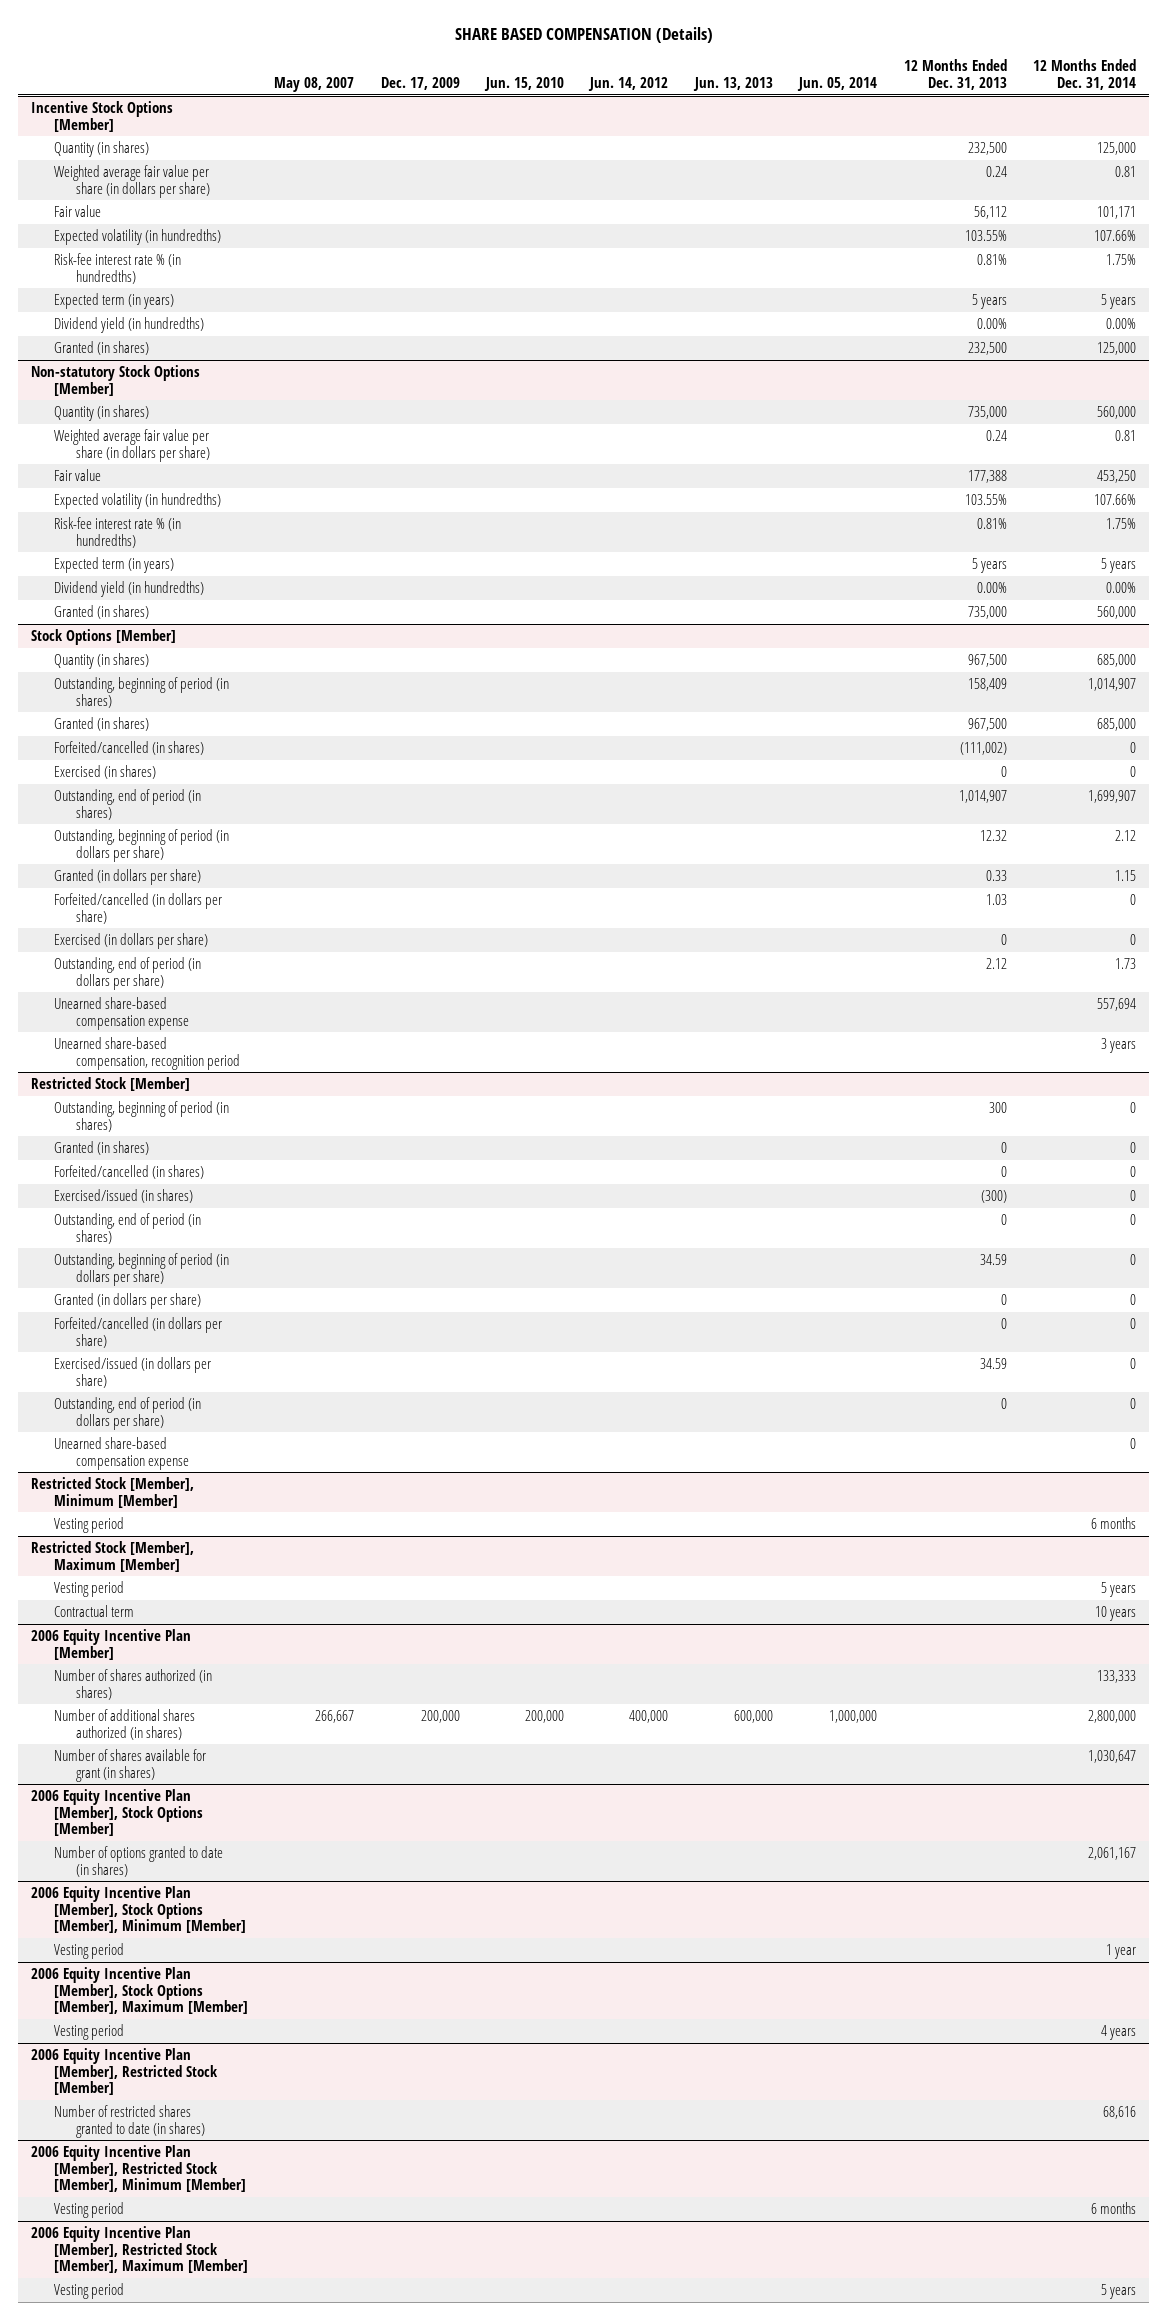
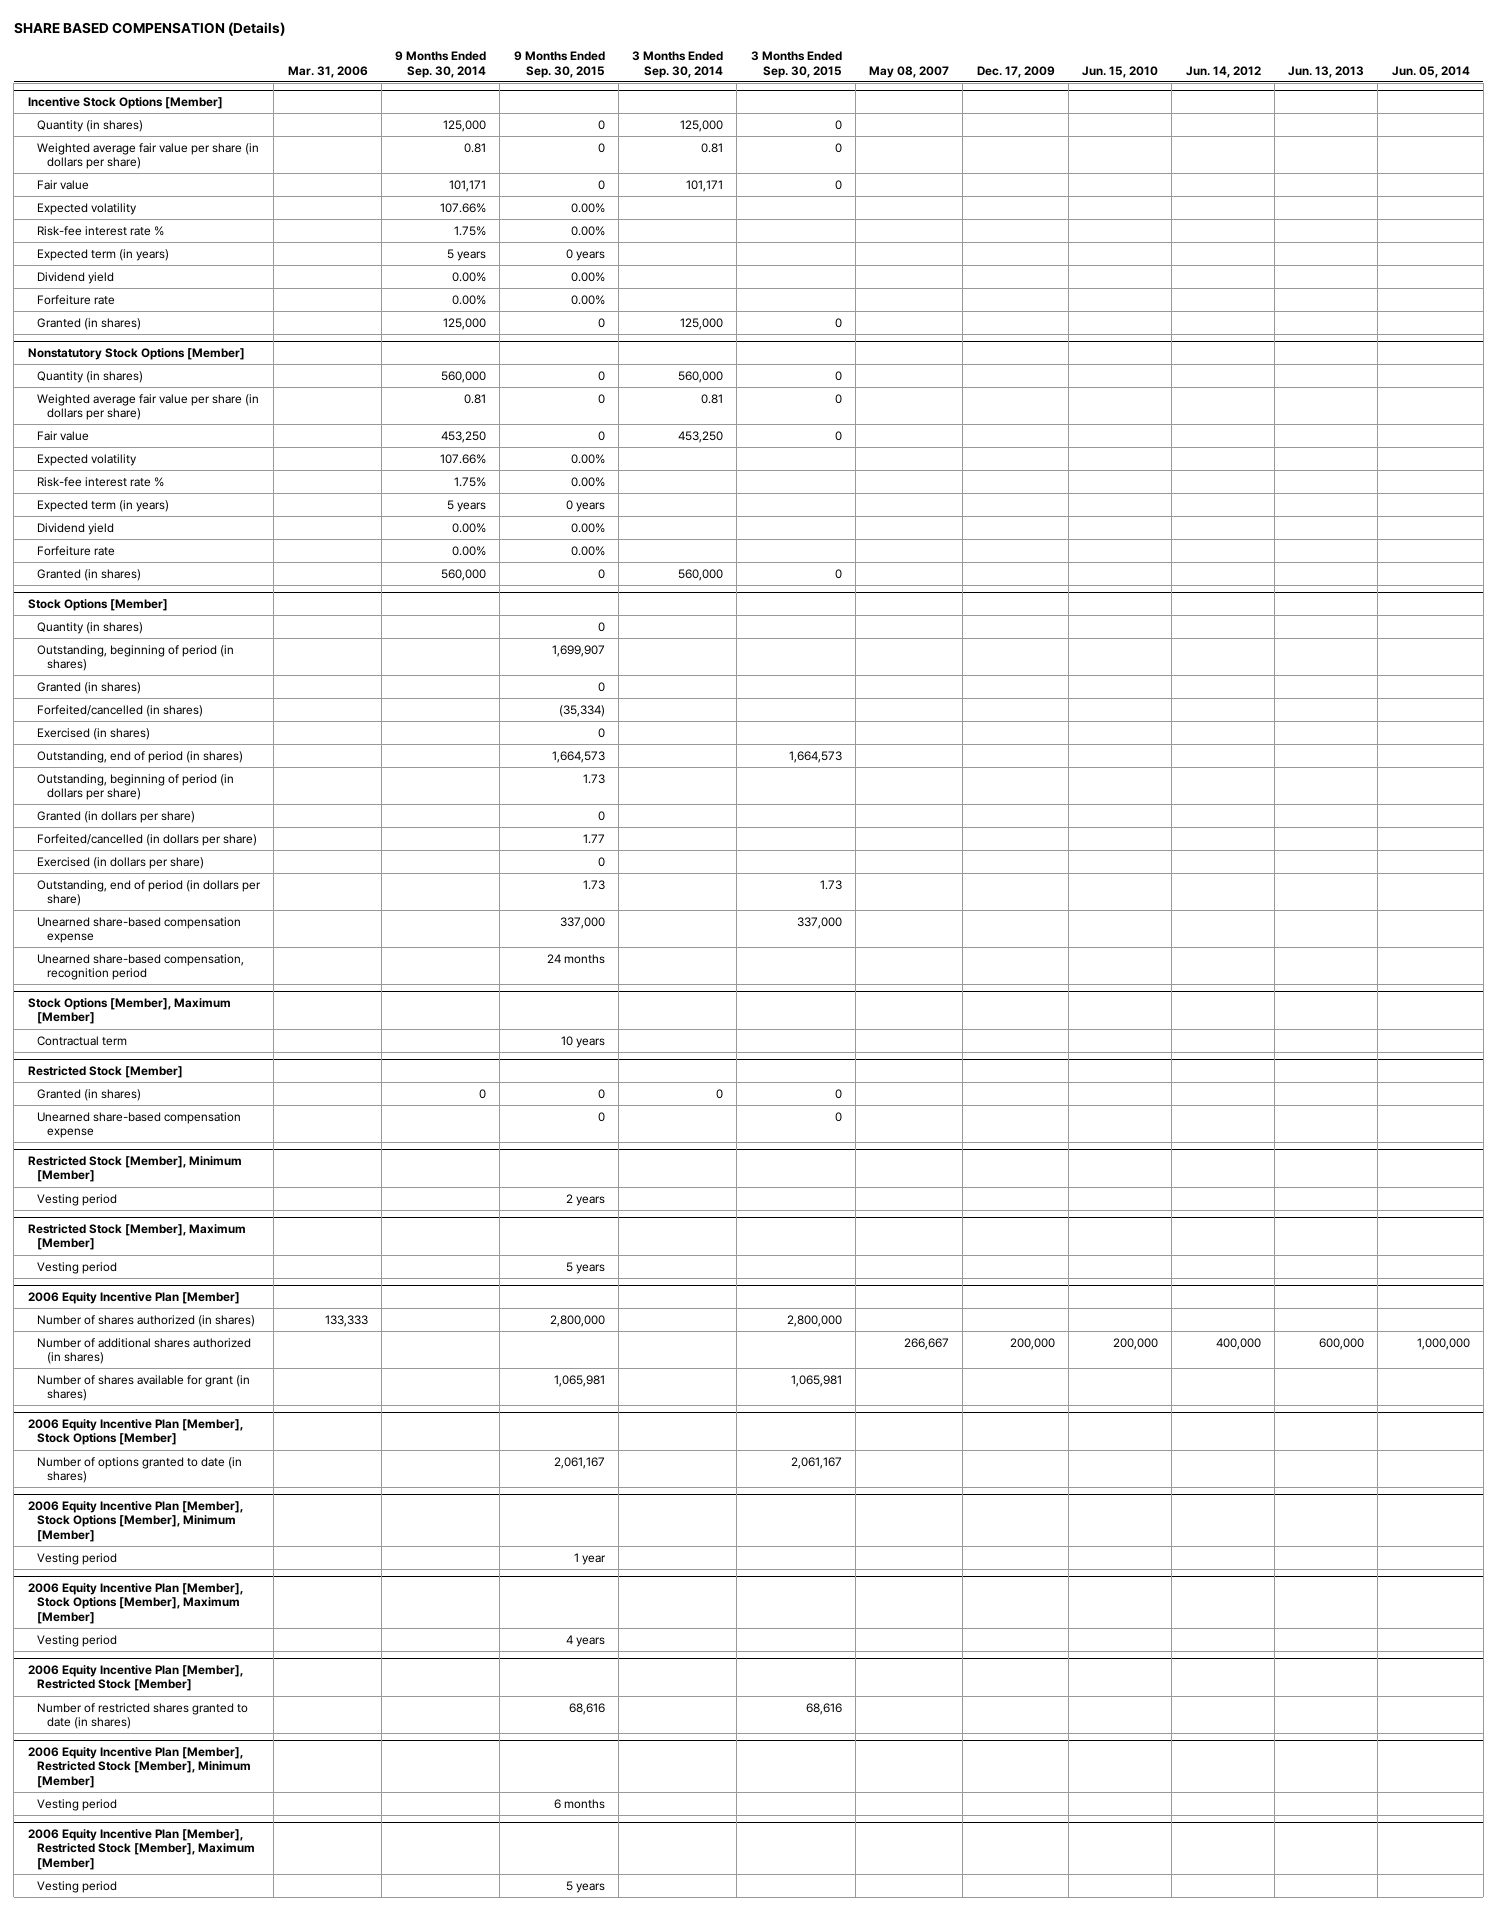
- | May 08, 2007 | Dec. 17, 2009 | Jun. 15, 2010 | Jun. 14, 2012 | Jun. 13, 2013 | Jun. 05, 2014 | 12 Months Ended Dec. 31, 2013 | 12 Months Ended Dec. 31, 2014
+ | Mar. 31, 2006 | 9 Months Ended Sep. 30, 2014 | 9 Months Ended Sep. 30, 2015 | 3 Months Ended Sep. 30, 2014 | 3 Months Ended Sep. 30, 2015 | May 08, 2007 | Dec. 17, 2009 | Jun. 15, 2010 | Jun. 14, 2012 | Jun. 13, 2013 | Jun. 05, 2014
@ Incentive Stock Options [Member]
- Expected volatility (in hundredths) | | | | | | | 103.55% | 107.66%
- Risk-fee interest rate % (in hundredths) | | | | | | | 0.81% | 1.75%
+ Expected volatility | | 107.66% | 0.00% | | | | | | | |
+ Risk-fee interest rate % | | 1.75% | 0.00% | | | | | | | |
- Dividend yield (in hundredths) | | | | | | | 0.00% | 0.00%
+ Dividend yield | | 0.00% | 0.00% | | | | | | | |
+ Forfeiture rate | | 0.00% | 0.00% | | | | | | | |
- Non-statutory Stock Options [Member]
+ Nonstatutory Stock Options [Member]
- Expected volatility (in hundredths) | | | | | | | 103.55% | 107.66%
- Risk-fee interest rate % (in hundredths) | | | | | | | 0.81% | 1.75%
+ Expected volatility | | 107.66% | 0.00% | | | | | | | |
+ Risk-fee interest rate % | | 1.75% | 0.00% | | | | | | | |
- Dividend yield (in hundredths) | | | | | | | 0.00% | 0.00%
+ Dividend yield | | 0.00% | 0.00% | | | | | | | |
+ Forfeiture rate | | 0.00% | 0.00% | | | | | | | |
+ Stock Options [Member], Maximum [Member]
+ Contractual term | | | 10 years | | | | | | | |
@ Restricted Stock [Member]
- Outstanding, beginning of period (in shares) | | | | | | | 300 | 0
- Forfeited/cancelled (in shares) | | | | | | | 0 | 0
- Exercised/issued (in shares) | | | | | | | (300) | 0
- Outstanding, end of period (in shares) | | | | | | | 0 | 0
- Outstanding, beginning of period (in dollars per share) | | | | | | | 34.59 | 0
- Granted (in dollars per share) | | | | | | | 0 | 0
- Forfeited/cancelled (in dollars per share) | | | | | | | 0 | 0
- Exercised/issued (in dollars per share) | | | | | | | 34.59 | 0
- Outstanding, end of period (in dollars per share) | | | | | | | 0 | 0
@ Restricted Stock [Member], Maximum [Member]
- Contractual term | | | | | | | | 10 years

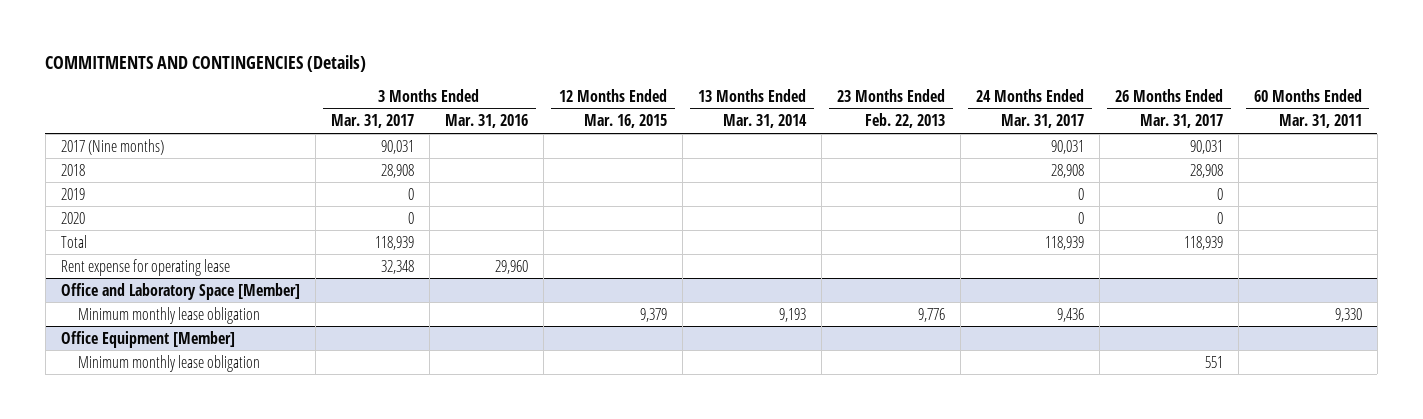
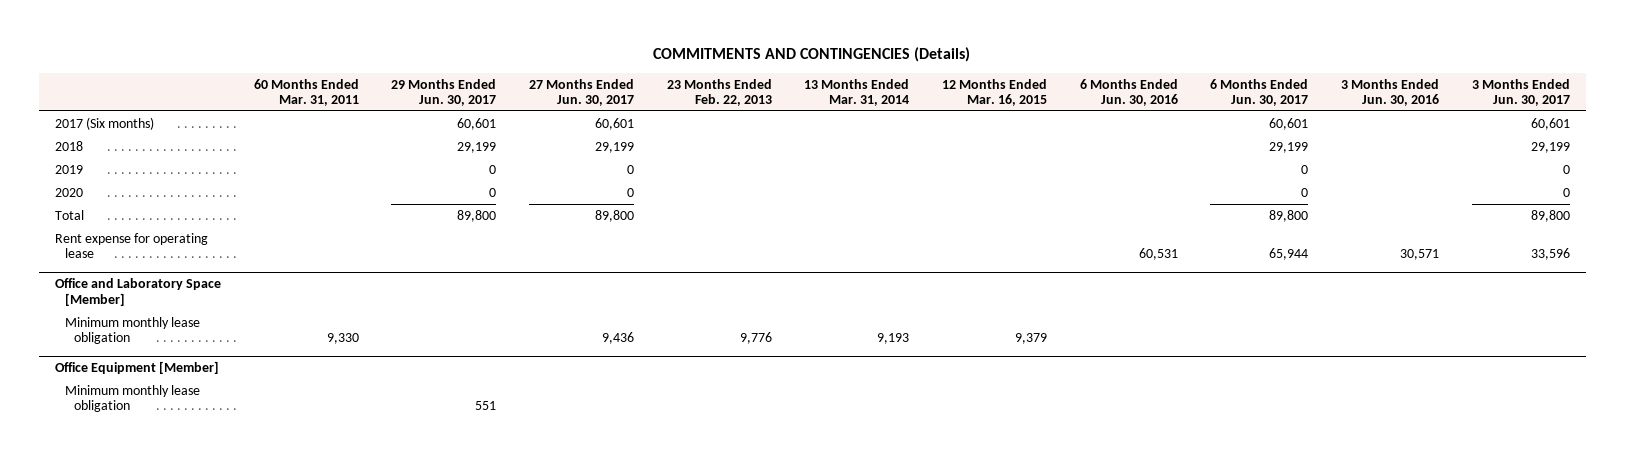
- | 3 Months Ended Mar. 31, 2017 | 3 Months Ended Mar. 31, 2016 | 12 Months Ended Mar. 16, 2015 | 13 Months Ended Mar. 31, 2014 | 23 Months Ended Feb. 22, 2013 | 24 Months Ended Mar. 31, 2017 | 26 Months Ended Mar. 31, 2017 | 60 Months Ended Mar. 31, 2011
+ | 60 Months Ended Mar. 31, 2011 | 29 Months Ended Jun. 30, 2017 | 27 Months Ended Jun. 30, 2017 | 23 Months Ended Feb. 22, 2013 | 13 Months Ended Mar. 31, 2014 | 12 Months Ended Mar. 16, 2015 | 6 Months Ended Jun. 30, 2016 | 6 Months Ended Jun. 30, 2017 | 3 Months Ended Jun. 30, 2016 | 3 Months Ended Jun. 30, 2017
- 2017 (Nine months) | 90,031 | | | | | 90,031 | 90,031 |
+ 2017 (Six months) | | 60,601 | 60,601 | | | | | 60,601 | | 60,601

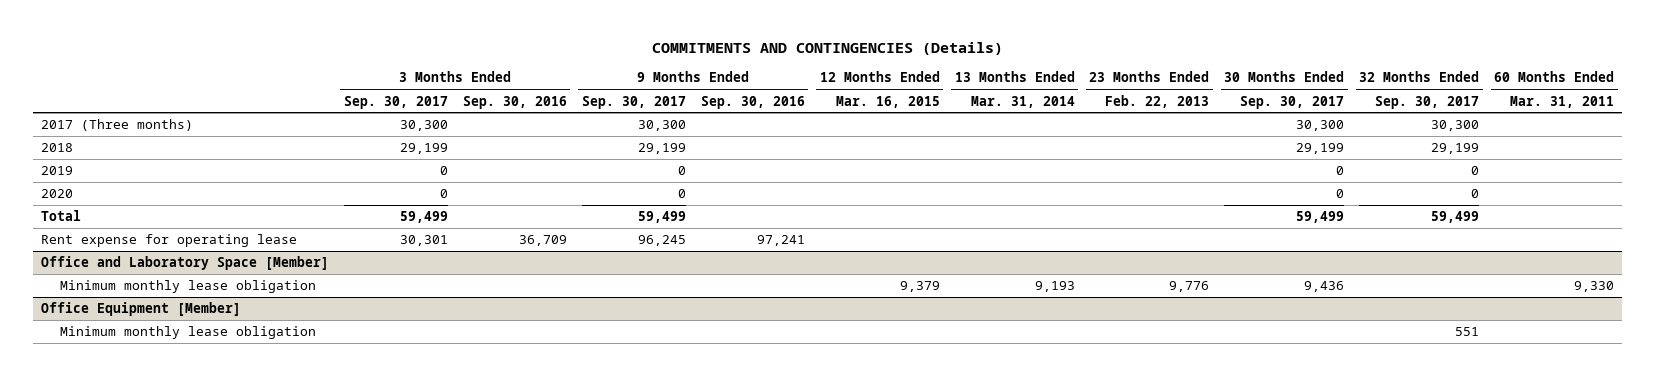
- | 60 Months Ended Mar. 31, 2011 | 29 Months Ended Jun. 30, 2017 | 27 Months Ended Jun. 30, 2017 | 23 Months Ended Feb. 22, 2013 | 13 Months Ended Mar. 31, 2014 | 12 Months Ended Mar. 16, 2015 | 6 Months Ended Jun. 30, 2016 | 6 Months Ended Jun. 30, 2017 | 3 Months Ended Jun. 30, 2016 | 3 Months Ended Jun. 30, 2017
+ | 3 Months Ended Sep. 30, 2017 | 3 Months Ended Sep. 30, 2016 | 9 Months Ended Sep. 30, 2017 | 9 Months Ended Sep. 30, 2016 | 12 Months Ended Mar. 16, 2015 | 13 Months Ended Mar. 31, 2014 | 23 Months Ended Feb. 22, 2013 | 30 Months Ended Sep. 30, 2017 | 32 Months Ended Sep. 30, 2017 | 60 Months Ended Mar. 31, 2011
- 2017 (Six months) | | 60,601 | 60,601 | | | | | 60,601 | | 60,601
+ 2017 (Three months) | 30,300 | | 30,300 | | | | | 30,300 | 30,300 |

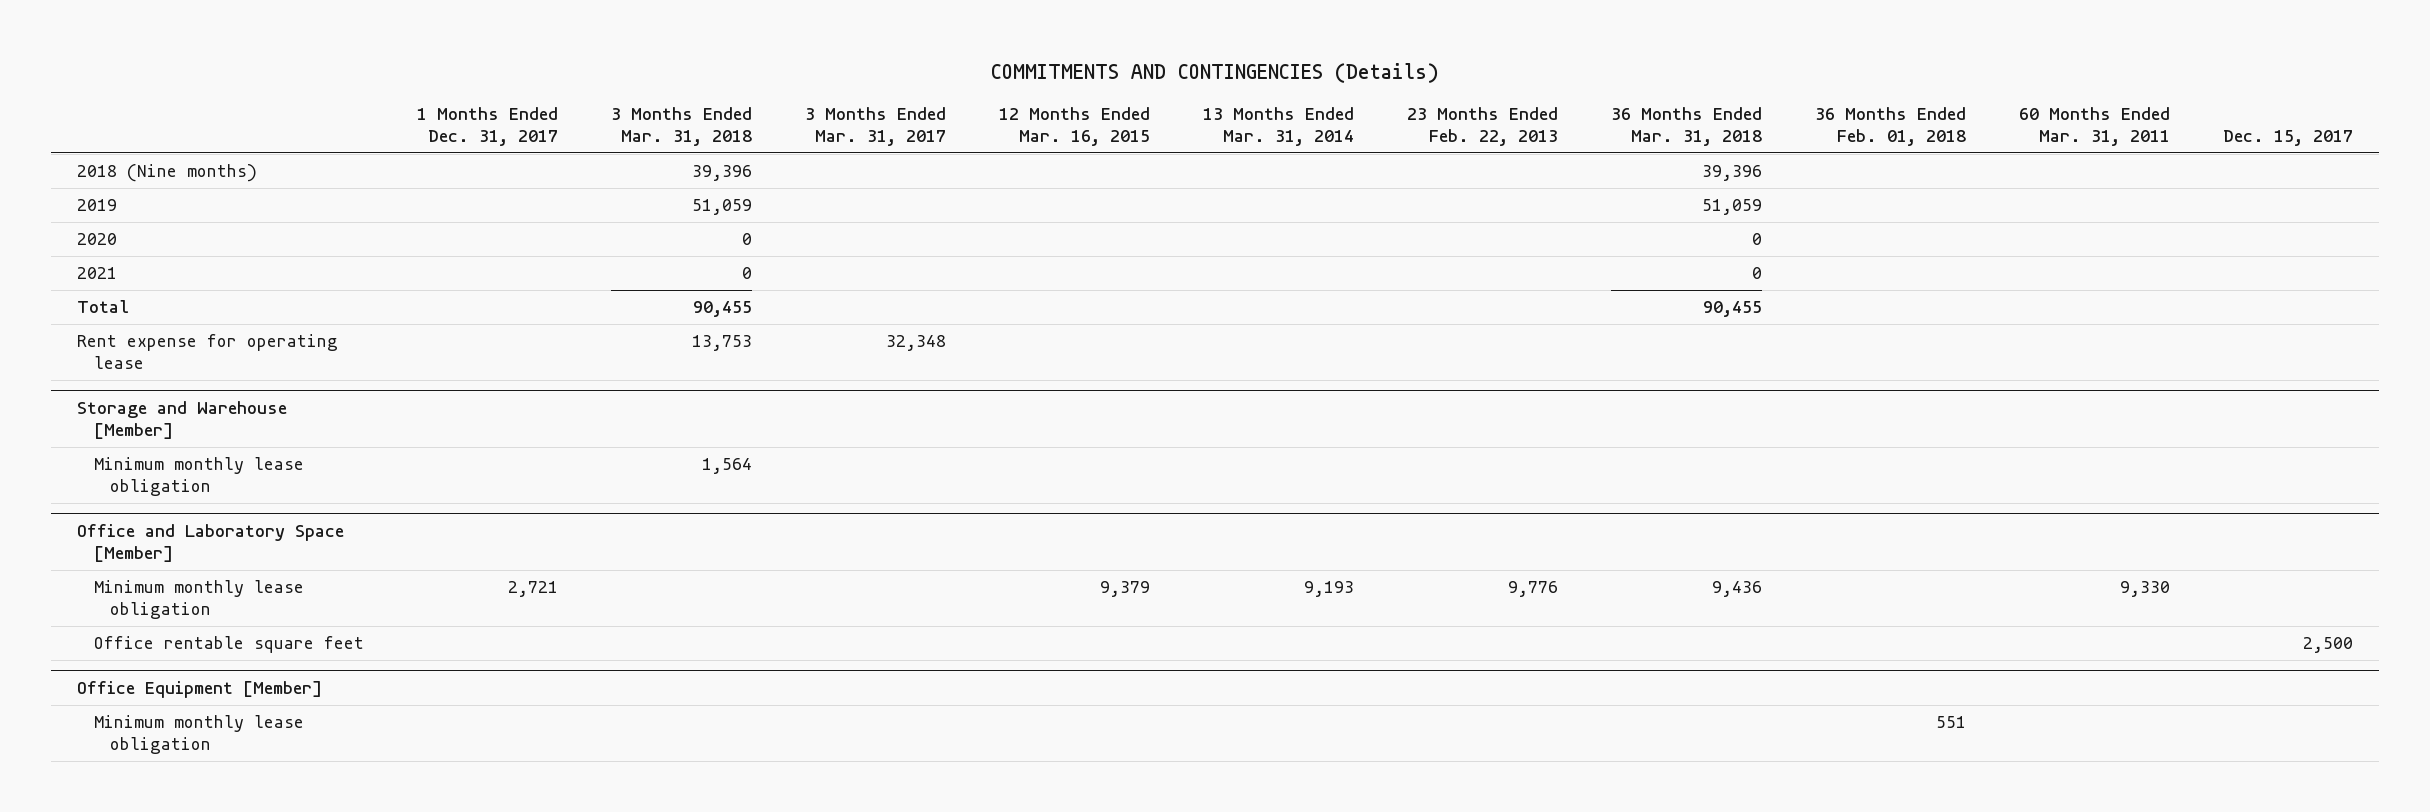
- | 3 Months Ended Sep. 30, 2017 | 3 Months Ended Sep. 30, 2016 | 9 Months Ended Sep. 30, 2017 | 9 Months Ended Sep. 30, 2016 | 12 Months Ended Mar. 16, 2015 | 13 Months Ended Mar. 31, 2014 | 23 Months Ended Feb. 22, 2013 | 30 Months Ended Sep. 30, 2017 | 32 Months Ended Sep. 30, 2017 | 60 Months Ended Mar. 31, 2011
+ | 1 Months Ended Dec. 31, 2017 | 3 Months Ended Mar. 31, 2018 | 3 Months Ended Mar. 31, 2017 | 12 Months Ended Mar. 16, 2015 | 13 Months Ended Mar. 31, 2014 | 23 Months Ended Feb. 22, 2013 | 36 Months Ended Mar. 31, 2018 | 36 Months Ended Feb. 01, 2018 | 60 Months Ended Mar. 31, 2011 | Dec. 15, 2017
- 2017 (Three months) | 30,300 | | 30,300 | | | | | 30,300 | 30,300 |
- 2018 | 29,199 | | 29,199 | | | | | 29,199 | 29,199 |
+ 2018 (Nine months) | | 39,396 | | | | | 39,396 | | |
+ 2021 | | 0 | | | | | 0 | | |
+ Storage and Warehouse [Member]
+ Minimum monthly lease obligation | | 1,564 | | | | | | | |
@ Office and Laboratory Space [Member]
+ Office rentable square feet | | | | | | | | | | 2,500

